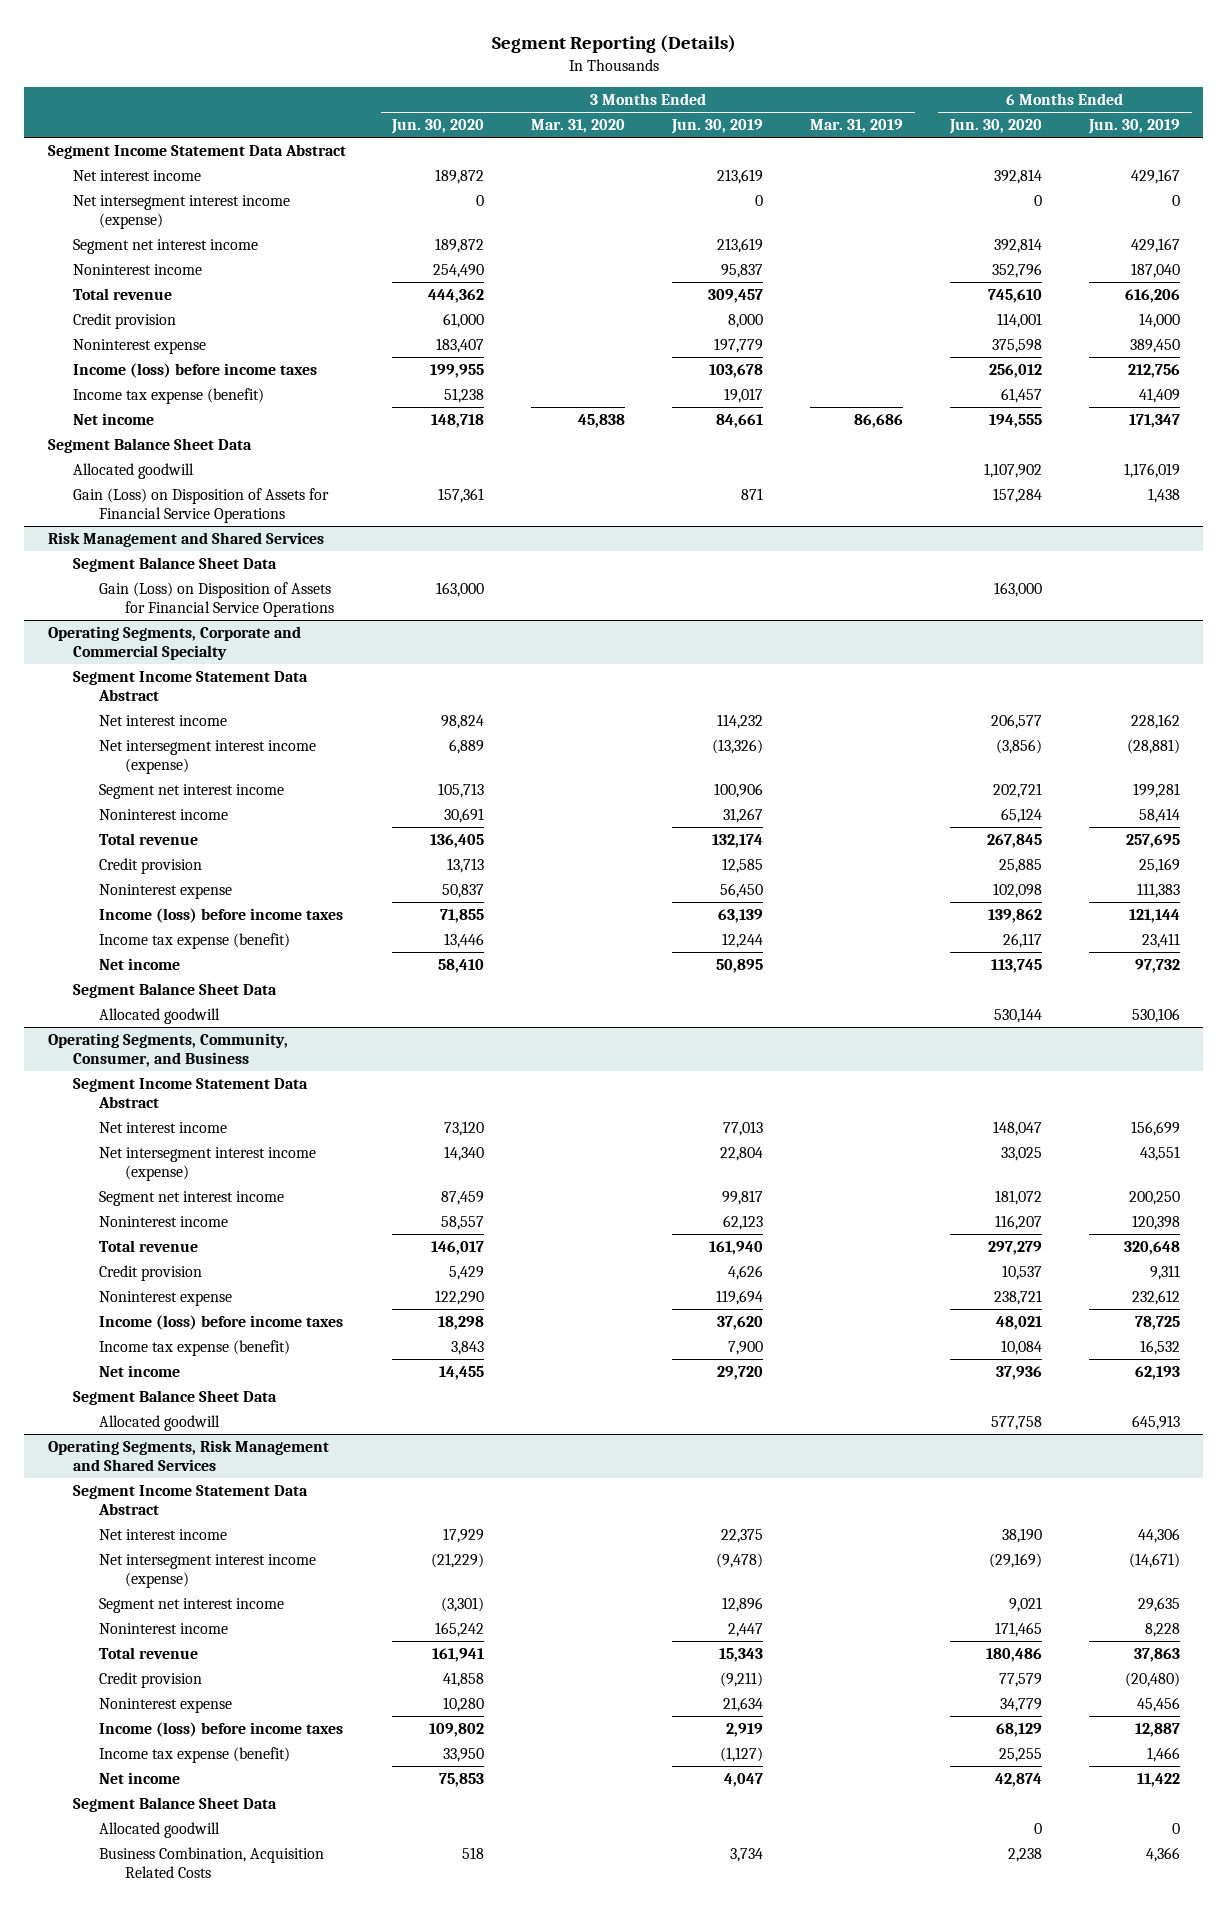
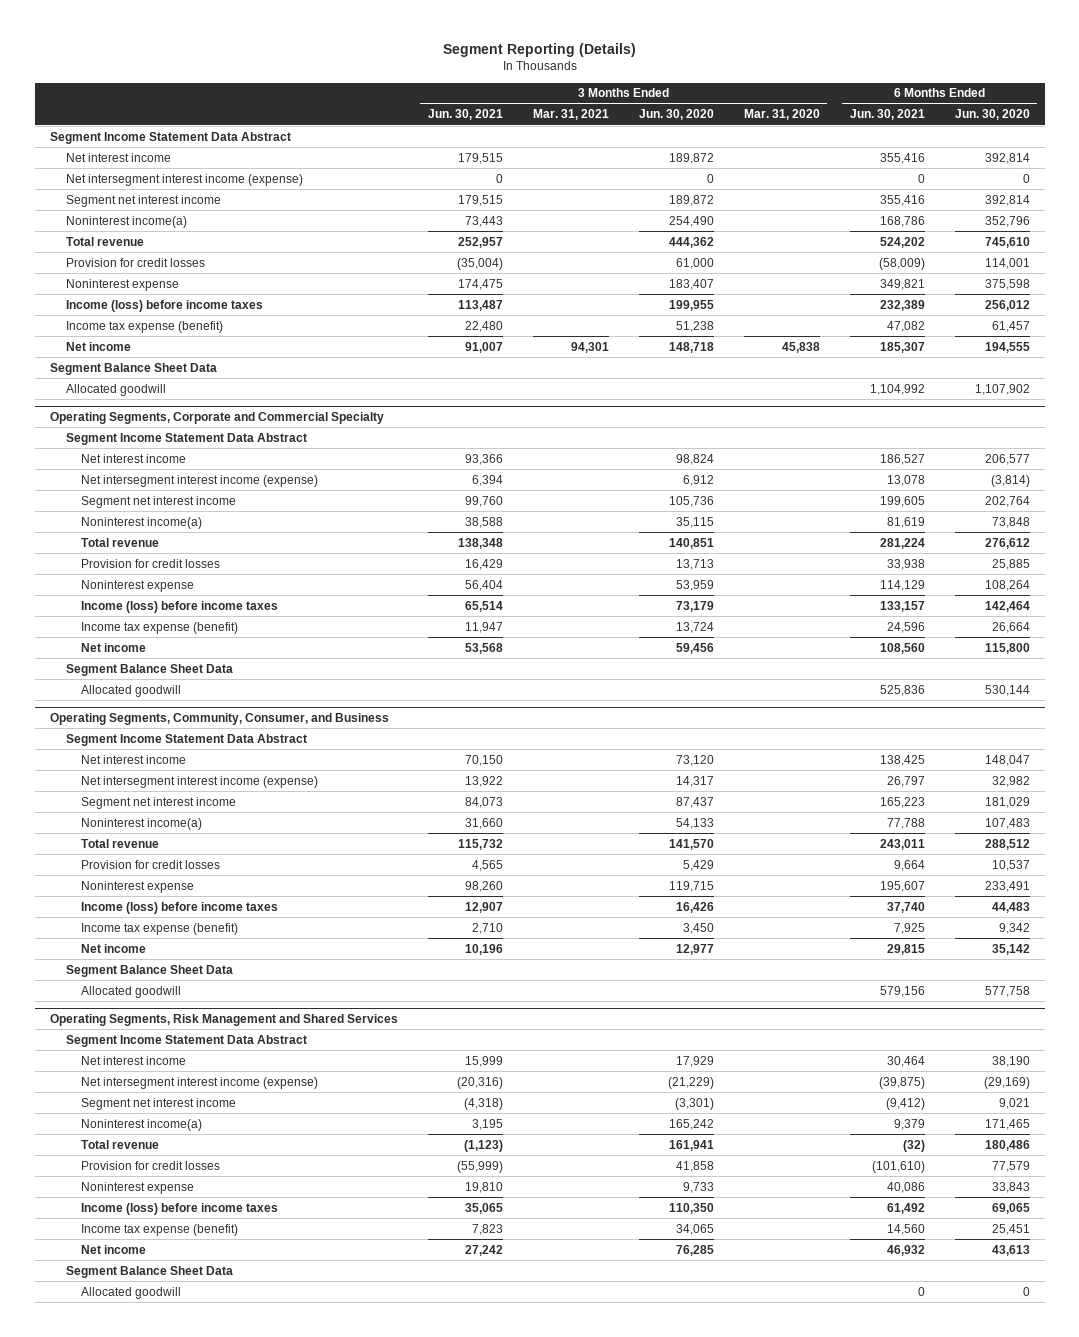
- | 3 Months Ended Jun. 30, 2020 | 3 Months Ended Mar. 31, 2020 | 3 Months Ended Jun. 30, 2019 | 3 Months Ended Mar. 31, 2019 | 6 Months Ended Jun. 30, 2020 | 6 Months Ended Jun. 30, 2019
+ | 3 Months Ended Jun. 30, 2021 | 3 Months Ended Mar. 31, 2021 | 3 Months Ended Jun. 30, 2020 | 3 Months Ended Mar. 31, 2020 | 6 Months Ended Jun. 30, 2021 | 6 Months Ended Jun. 30, 2020
- Noninterest income | 254,490 | | 95,837 | | 352,796 | 187,040
+ Noninterest income(a) | 73,443 | | 254,490 | | 168,786 | 352,796
- Credit provision | 61,000 | | 8,000 | | 114,001 | 14,000
+ Provision for credit losses | (35,004) | | 61,000 | | (58,009) | 114,001
- Gain (Loss) on Disposition of Assets for Financial Service Operations | 157,361 | | 871 | | 157,284 | 1,438
- Risk Management and Shared Services
- Segment Balance Sheet Data
- Gain (Loss) on Disposition of Assets for Financial Service Operations | 163,000 | | | | 163,000 |
@ Operating Segments, Corporate and Commercial Specialty
- Net intersegment interest income (expense) | 6,889 | | (13,326) | | (3,856) | (28,881)
- Segment net interest income | 105,713 | | 100,906 | | 202,721 | 199,281
- Noninterest income | 30,691 | | 31,267 | | 65,124 | 58,414
- Total revenue | 136,405 | | 132,174 | | 267,845 | 257,695
- Credit provision | 13,713 | | 12,585 | | 25,885 | 25,169
- Noninterest expense | 50,837 | | 56,450 | | 102,098 | 111,383
- Income (loss) before income taxes | 71,855 | | 63,139 | | 139,862 | 121,144
- Income tax expense (benefit) | 13,446 | | 12,244 | | 26,117 | 23,411
- Net income | 58,410 | | 50,895 | | 113,745 | 97,732
+ Net intersegment interest income (expense) | 6,394 | | 6,912 | | 13,078 | (3,814)
+ Segment net interest income | 99,760 | | 105,736 | | 199,605 | 202,764
+ Noninterest income(a) | 38,588 | | 35,115 | | 81,619 | 73,848
+ Total revenue | 138,348 | | 140,851 | | 281,224 | 276,612
+ Provision for credit losses | 16,429 | | 13,713 | | 33,938 | 25,885
+ Noninterest expense | 56,404 | | 53,959 | | 114,129 | 108,264
+ Income (loss) before income taxes | 65,514 | | 73,179 | | 133,157 | 142,464
+ Income tax expense (benefit) | 11,947 | | 13,724 | | 24,596 | 26,664
+ Net income | 53,568 | | 59,456 | | 108,560 | 115,800
@ Operating Segments, Community, Consumer, and Business
- Net intersegment interest income (expense) | 14,340 | | 22,804 | | 33,025 | 43,551
- Segment net interest income | 87,459 | | 99,817 | | 181,072 | 200,250
- Noninterest income | 58,557 | | 62,123 | | 116,207 | 120,398
- Total revenue | 146,017 | | 161,940 | | 297,279 | 320,648
- Credit provision | 5,429 | | 4,626 | | 10,537 | 9,311
- Noninterest expense | 122,290 | | 119,694 | | 238,721 | 232,612
- Income (loss) before income taxes | 18,298 | | 37,620 | | 48,021 | 78,725
- Income tax expense (benefit) | 3,843 | | 7,900 | | 10,084 | 16,532
- Net income | 14,455 | | 29,720 | | 37,936 | 62,193
+ Net intersegment interest income (expense) | 13,922 | | 14,317 | | 26,797 | 32,982
+ Segment net interest income | 84,073 | | 87,437 | | 165,223 | 181,029
+ Noninterest income(a) | 31,660 | | 54,133 | | 77,788 | 107,483
+ Total revenue | 115,732 | | 141,570 | | 243,011 | 288,512
+ Provision for credit losses | 4,565 | | 5,429 | | 9,664 | 10,537
+ Noninterest expense | 98,260 | | 119,715 | | 195,607 | 233,491
+ Income (loss) before income taxes | 12,907 | | 16,426 | | 37,740 | 44,483
+ Income tax expense (benefit) | 2,710 | | 3,450 | | 7,925 | 9,342
+ Net income | 10,196 | | 12,977 | | 29,815 | 35,142
@ Operating Segments, Risk Management and Shared Services
- Noninterest income | 165,242 | | 2,447 | | 171,465 | 8,228
+ Noninterest income(a) | 3,195 | | 165,242 | | 9,379 | 171,465
- Credit provision | 41,858 | | (9,211) | | 77,579 | (20,480)
- Noninterest expense | 10,280 | | 21,634 | | 34,779 | 45,456
- Income (loss) before income taxes | 109,802 | | 2,919 | | 68,129 | 12,887
- Income tax expense (benefit) | 33,950 | | (1,127) | | 25,255 | 1,466
- Net income | 75,853 | | 4,047 | | 42,874 | 11,422
+ Provision for credit losses | (55,999) | | 41,858 | | (101,610) | 77,579
+ Noninterest expense | 19,810 | | 9,733 | | 40,086 | 33,843
+ Income (loss) before income taxes | 35,065 | | 110,350 | | 61,492 | 69,065
+ Income tax expense (benefit) | 7,823 | | 34,065 | | 14,560 | 25,451
+ Net income | 27,242 | | 76,285 | | 46,932 | 43,613
- Business Combination, Acquisition Related Costs | 518 | | 3,734 | | 2,238 | 4,366

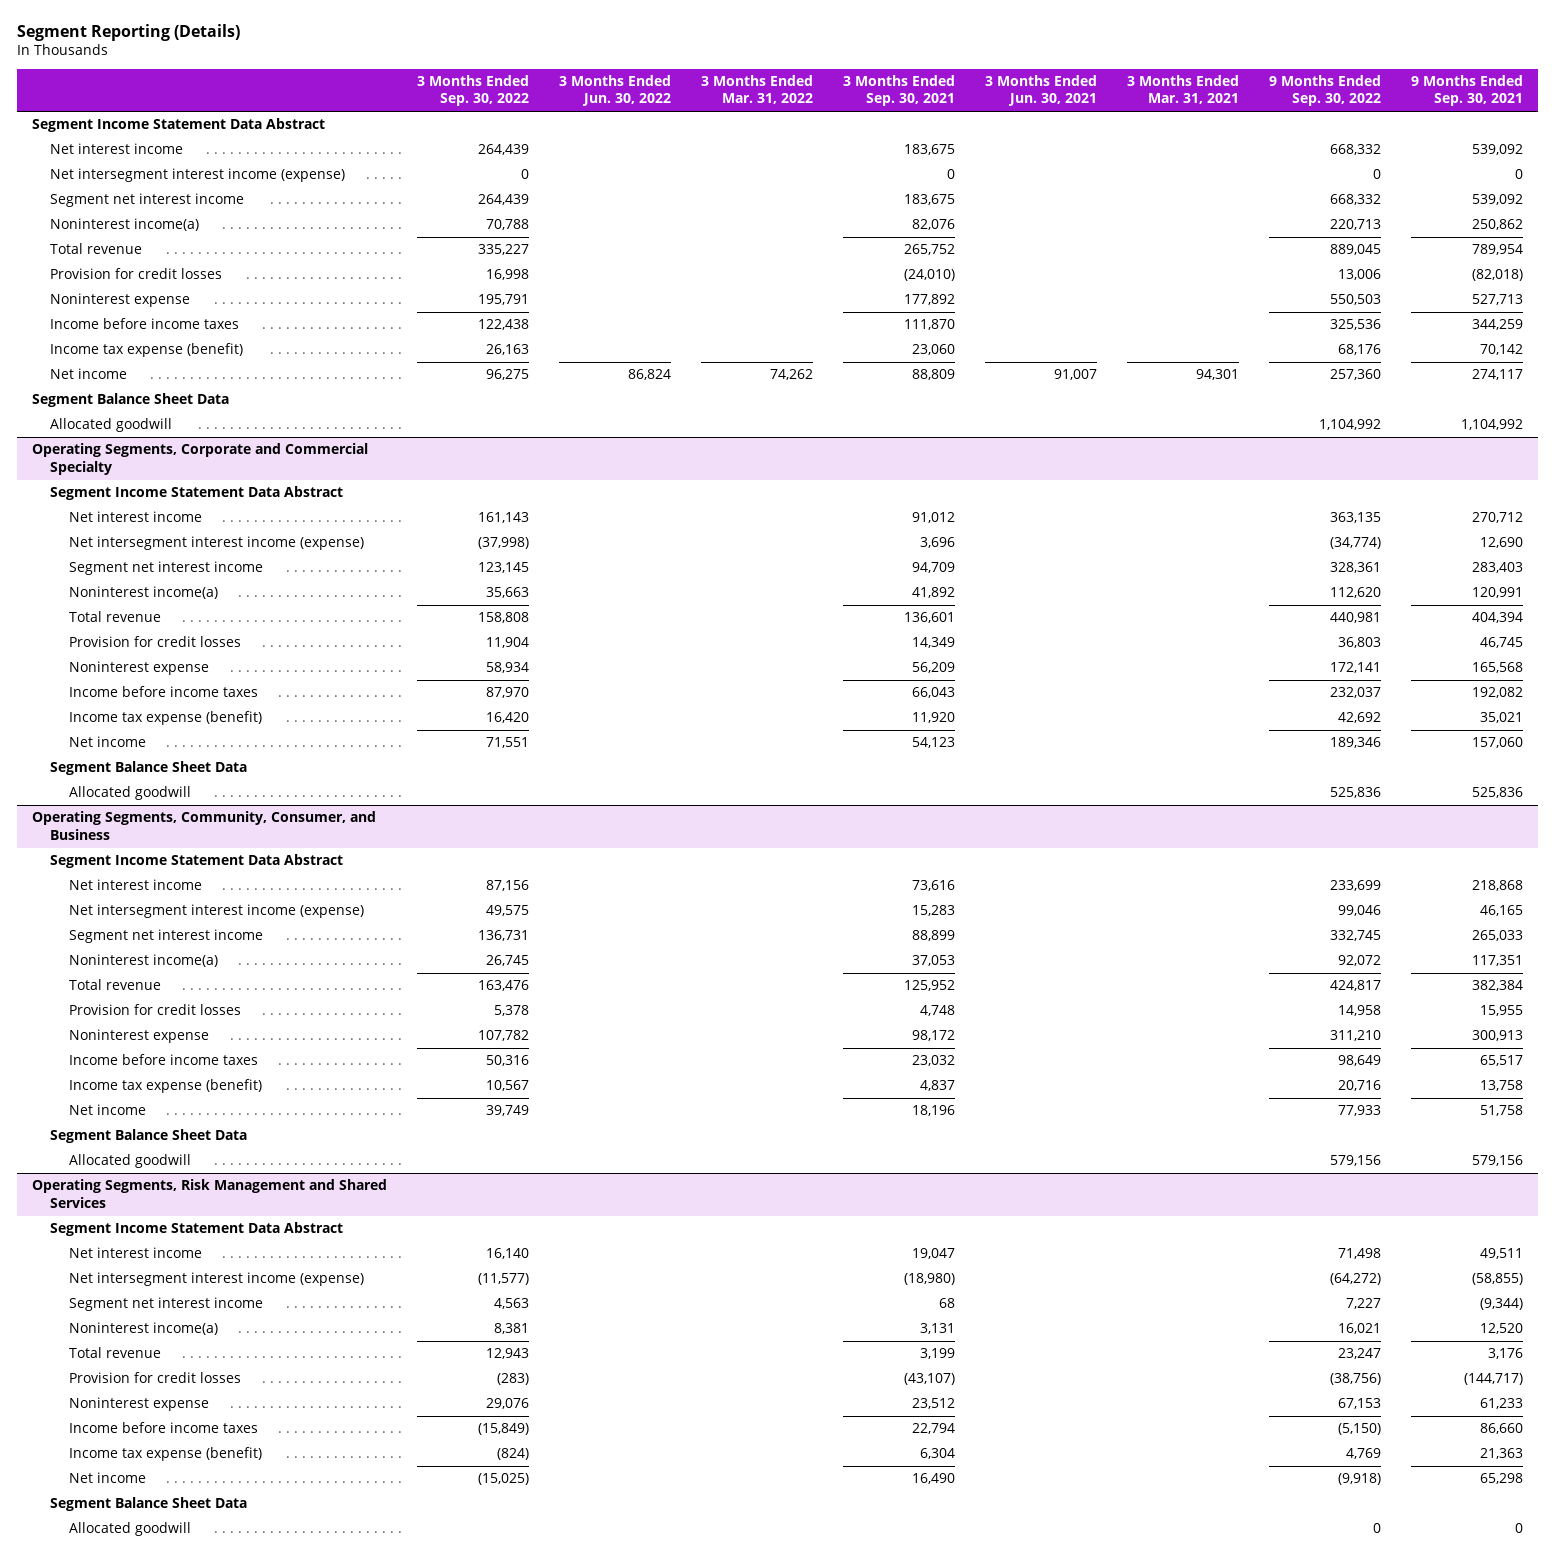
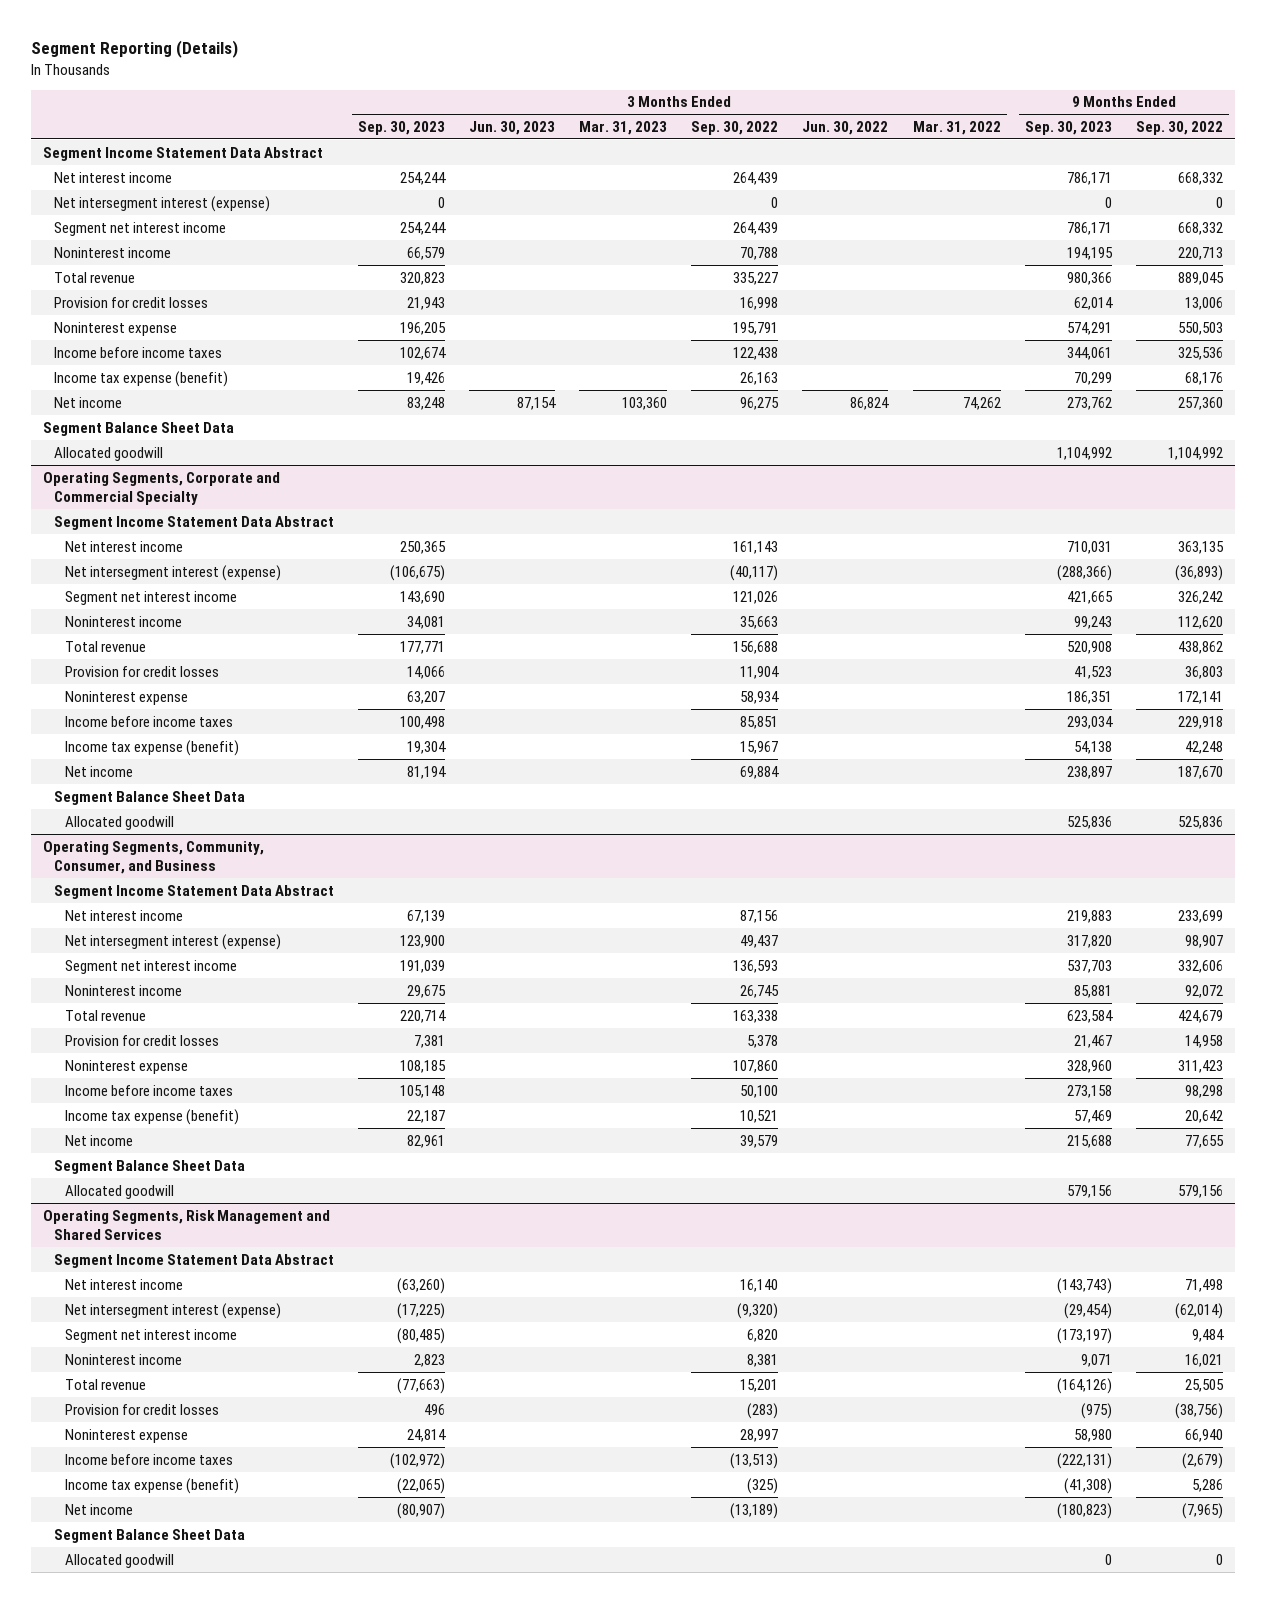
- | 3 Months Ended Sep. 30, 2022 | 3 Months Ended Jun. 30, 2022 | 3 Months Ended Mar. 31, 2022 | 3 Months Ended Sep. 30, 2021 | 3 Months Ended Jun. 30, 2021 | 3 Months Ended Mar. 31, 2021 | 9 Months Ended Sep. 30, 2022 | 9 Months Ended Sep. 30, 2021
+ | 3 Months Ended Sep. 30, 2023 | 3 Months Ended Jun. 30, 2023 | 3 Months Ended Mar. 31, 2023 | 3 Months Ended Sep. 30, 2022 | 3 Months Ended Jun. 30, 2022 | 3 Months Ended Mar. 31, 2022 | 9 Months Ended Sep. 30, 2023 | 9 Months Ended Sep. 30, 2022
- Net intersegment interest income (expense) | 0 | | | 0 | | | 0 | 0
+ Net intersegment interest (expense) | 0 | | | 0 | | | 0 | 0
- Noninterest income(a) | 70,788 | | | 82,076 | | | 220,713 | 250,862
+ Noninterest income | 66,579 | | | 70,788 | | | 194,195 | 220,713
@ Operating Segments, Corporate and Commercial Specialty
- Net intersegment interest income (expense) | (37,998) | | | 3,696 | | | (34,774) | 12,690
- Segment net interest income | 123,145 | | | 94,709 | | | 328,361 | 283,403
- Noninterest income(a) | 35,663 | | | 41,892 | | | 112,620 | 120,991
- Total revenue | 158,808 | | | 136,601 | | | 440,981 | 404,394
+ Net intersegment interest (expense) | (106,675) | | | (40,117) | | | (288,366) | (36,893)
+ Segment net interest income | 143,690 | | | 121,026 | | | 421,665 | 326,242
+ Noninterest income | 34,081 | | | 35,663 | | | 99,243 | 112,620
+ Total revenue | 177,771 | | | 156,688 | | | 520,908 | 438,862
- Income before income taxes | 87,970 | | | 66,043 | | | 232,037 | 192,082
- Income tax expense (benefit) | 16,420 | | | 11,920 | | | 42,692 | 35,021
- Net income | 71,551 | | | 54,123 | | | 189,346 | 157,060
+ Income before income taxes | 100,498 | | | 85,851 | | | 293,034 | 229,918
+ Income tax expense (benefit) | 19,304 | | | 15,967 | | | 54,138 | 42,248
+ Net income | 81,194 | | | 69,884 | | | 238,897 | 187,670
@ Operating Segments, Community, Consumer, and Business
- Net intersegment interest income (expense) | 49,575 | | | 15,283 | | | 99,046 | 46,165
- Segment net interest income | 136,731 | | | 88,899 | | | 332,745 | 265,033
- Noninterest income(a) | 26,745 | | | 37,053 | | | 92,072 | 117,351
- Total revenue | 163,476 | | | 125,952 | | | 424,817 | 382,384
+ Net intersegment interest (expense) | 123,900 | | | 49,437 | | | 317,820 | 98,907
+ Segment net interest income | 191,039 | | | 136,593 | | | 537,703 | 332,606
+ Noninterest income | 29,675 | | | 26,745 | | | 85,881 | 92,072
+ Total revenue | 220,714 | | | 163,338 | | | 623,584 | 424,679
- Noninterest expense | 107,782 | | | 98,172 | | | 311,210 | 300,913
- Income before income taxes | 50,316 | | | 23,032 | | | 98,649 | 65,517
- Income tax expense (benefit) | 10,567 | | | 4,837 | | | 20,716 | 13,758
- Net income | 39,749 | | | 18,196 | | | 77,933 | 51,758
+ Noninterest expense | 108,185 | | | 107,860 | | | 328,960 | 311,423
+ Income before income taxes | 105,148 | | | 50,100 | | | 273,158 | 98,298
+ Income tax expense (benefit) | 22,187 | | | 10,521 | | | 57,469 | 20,642
+ Net income | 82,961 | | | 39,579 | | | 215,688 | 77,655
@ Operating Segments, Risk Management and Shared Services
- Net intersegment interest income (expense) | (11,577) | | | (18,980) | | | (64,272) | (58,855)
- Segment net interest income | 4,563 | | | 68 | | | 7,227 | (9,344)
- Noninterest income(a) | 8,381 | | | 3,131 | | | 16,021 | 12,520
- Total revenue | 12,943 | | | 3,199 | | | 23,247 | 3,176
+ Net intersegment interest (expense) | (17,225) | | | (9,320) | | | (29,454) | (62,014)
+ Segment net interest income | (80,485) | | | 6,820 | | | (173,197) | 9,484
+ Noninterest income | 2,823 | | | 8,381 | | | 9,071 | 16,021
+ Total revenue | (77,663) | | | 15,201 | | | (164,126) | 25,505
- Noninterest expense | 29,076 | | | 23,512 | | | 67,153 | 61,233
- Income before income taxes | (15,849) | | | 22,794 | | | (5,150) | 86,660
- Income tax expense (benefit) | (824) | | | 6,304 | | | 4,769 | 21,363
- Net income | (15,025) | | | 16,490 | | | (9,918) | 65,298
+ Noninterest expense | 24,814 | | | 28,997 | | | 58,980 | 66,940
+ Income before income taxes | (102,972) | | | (13,513) | | | (222,131) | (2,679)
+ Income tax expense (benefit) | (22,065) | | | (325) | | | (41,308) | 5,286
+ Net income | (80,907) | | | (13,189) | | | (180,823) | (7,965)

